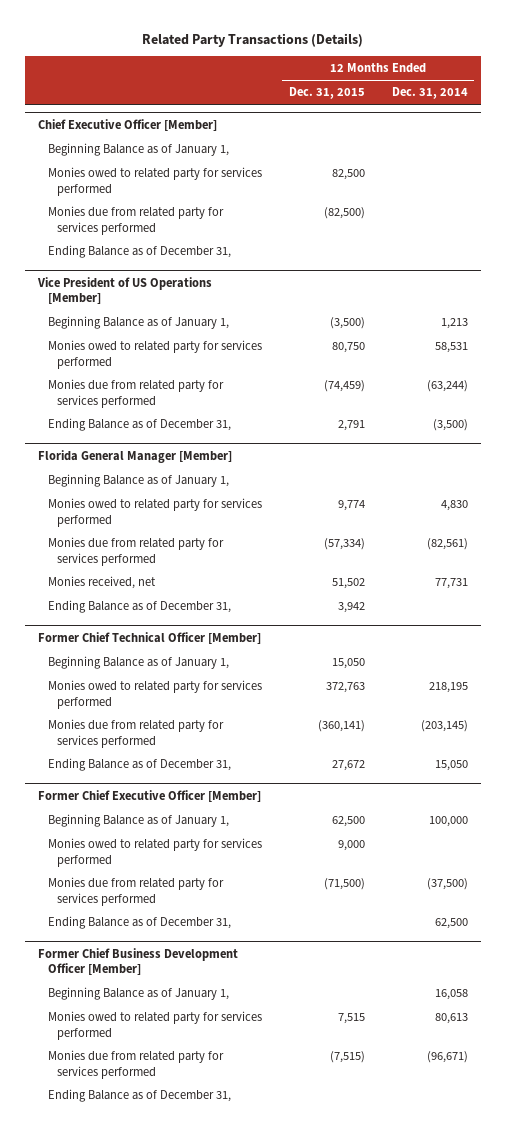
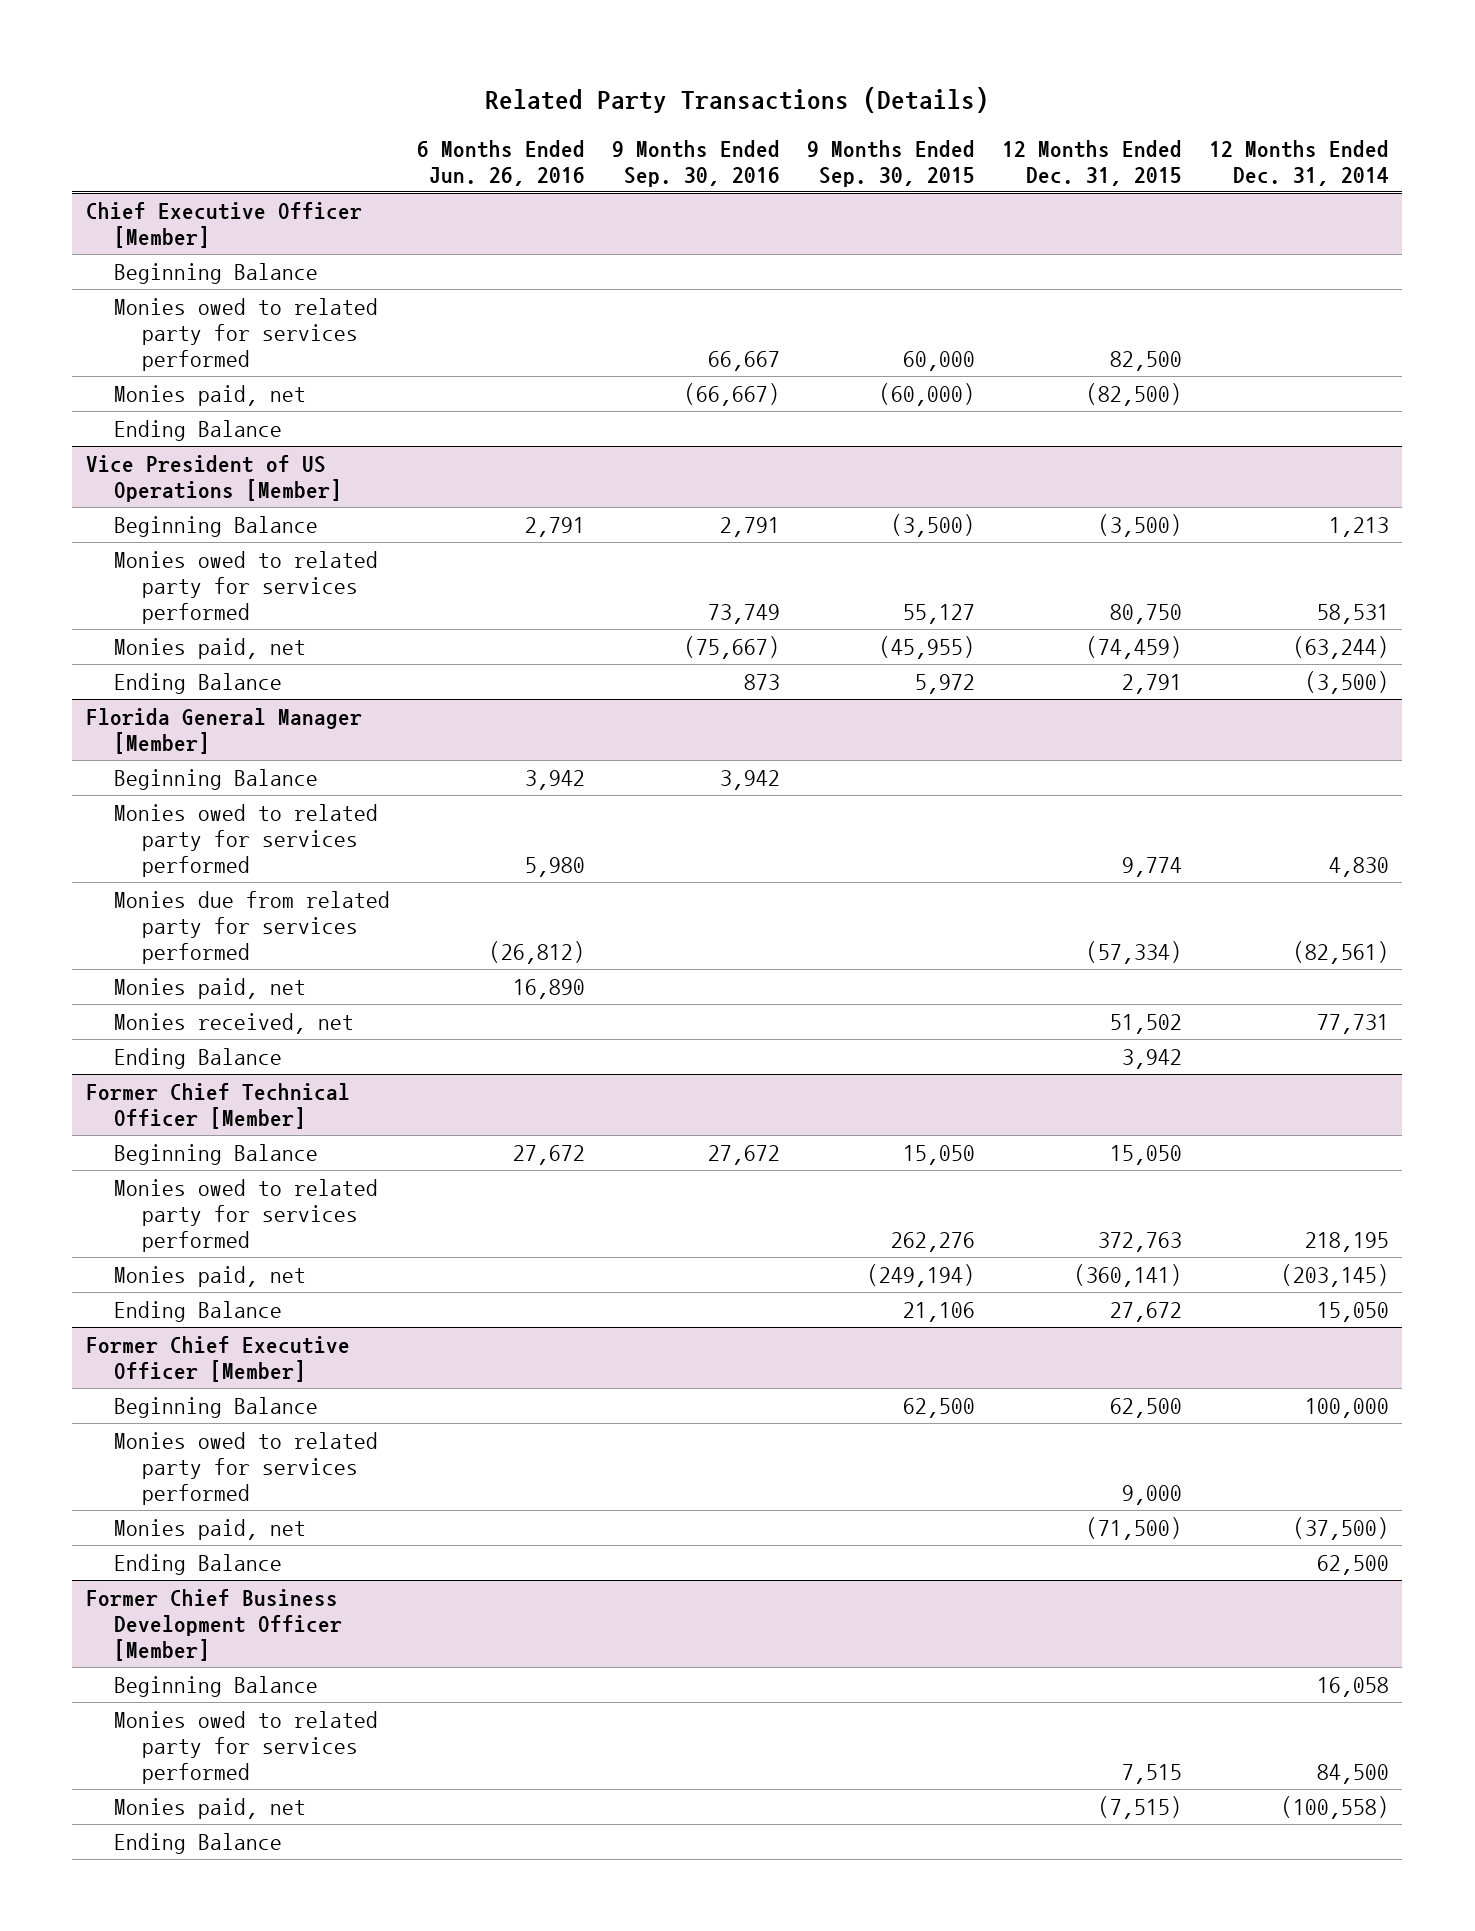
- | 12 Months Ended Dec. 31, 2015 | 12 Months Ended Dec. 31, 2014
+ | 6 Months Ended Jun. 26, 2016 | 9 Months Ended Sep. 30, 2016 | 9 Months Ended Sep. 30, 2015 | 12 Months Ended Dec. 31, 2015 | 12 Months Ended Dec. 31, 2014
@ Chief Executive Officer [Member]
- Beginning Balance as of January 1,
+ Beginning Balance
- Monies due from related party for services performed | (82,500) |
- Ending Balance as of December 31,
+ Monies paid, net | | (66,667) | (60,000) | (82,500) |
+ Ending Balance
@ Vice President of US Operations [Member]
- Beginning Balance as of January 1, | (3,500) | 1,213
+ Beginning Balance | 2,791 | 2,791 | (3,500) | (3,500) | 1,213
- Monies due from related party for services performed | (74,459) | (63,244)
- Ending Balance as of December 31, | 2,791 | (3,500)
+ Monies paid, net | | (75,667) | (45,955) | (74,459) | (63,244)
+ Ending Balance | | 873 | 5,972 | 2,791 | (3,500)
@ Florida General Manager [Member]
- Beginning Balance as of January 1,
+ Beginning Balance | 3,942 | 3,942 | | |
+ Monies paid, net | 16,890 | | | |
- Ending Balance as of December 31, | 3,942 |
+ Ending Balance | | | | 3,942 |
@ Former Chief Technical Officer [Member]
- Beginning Balance as of January 1, | 15,050 |
+ Beginning Balance | 27,672 | 27,672 | 15,050 | 15,050 |
- Monies due from related party for services performed | (360,141) | (203,145)
- Ending Balance as of December 31, | 27,672 | 15,050
+ Monies paid, net | | | (249,194) | (360,141) | (203,145)
+ Ending Balance | | | 21,106 | 27,672 | 15,050
@ Former Chief Executive Officer [Member]
- Beginning Balance as of January 1, | 62,500 | 100,000
+ Beginning Balance | | | 62,500 | 62,500 | 100,000
- Monies due from related party for services performed | (71,500) | (37,500)
- Ending Balance as of December 31, | | 62,500
+ Monies paid, net | | | | (71,500) | (37,500)
+ Ending Balance | | | | | 62,500
@ Former Chief Business Development Officer [Member]
- Beginning Balance as of January 1, | | 16,058
- Monies owed to related party for services performed | 7,515 | 80,613
- Monies due from related party for services performed | (7,515) | (96,671)
- Ending Balance as of December 31,
+ Beginning Balance | | | | | 16,058
+ Monies owed to related party for services performed | | | | 7,515 | 84,500
+ Monies paid, net | | | | (7,515) | (100,558)
+ Ending Balance

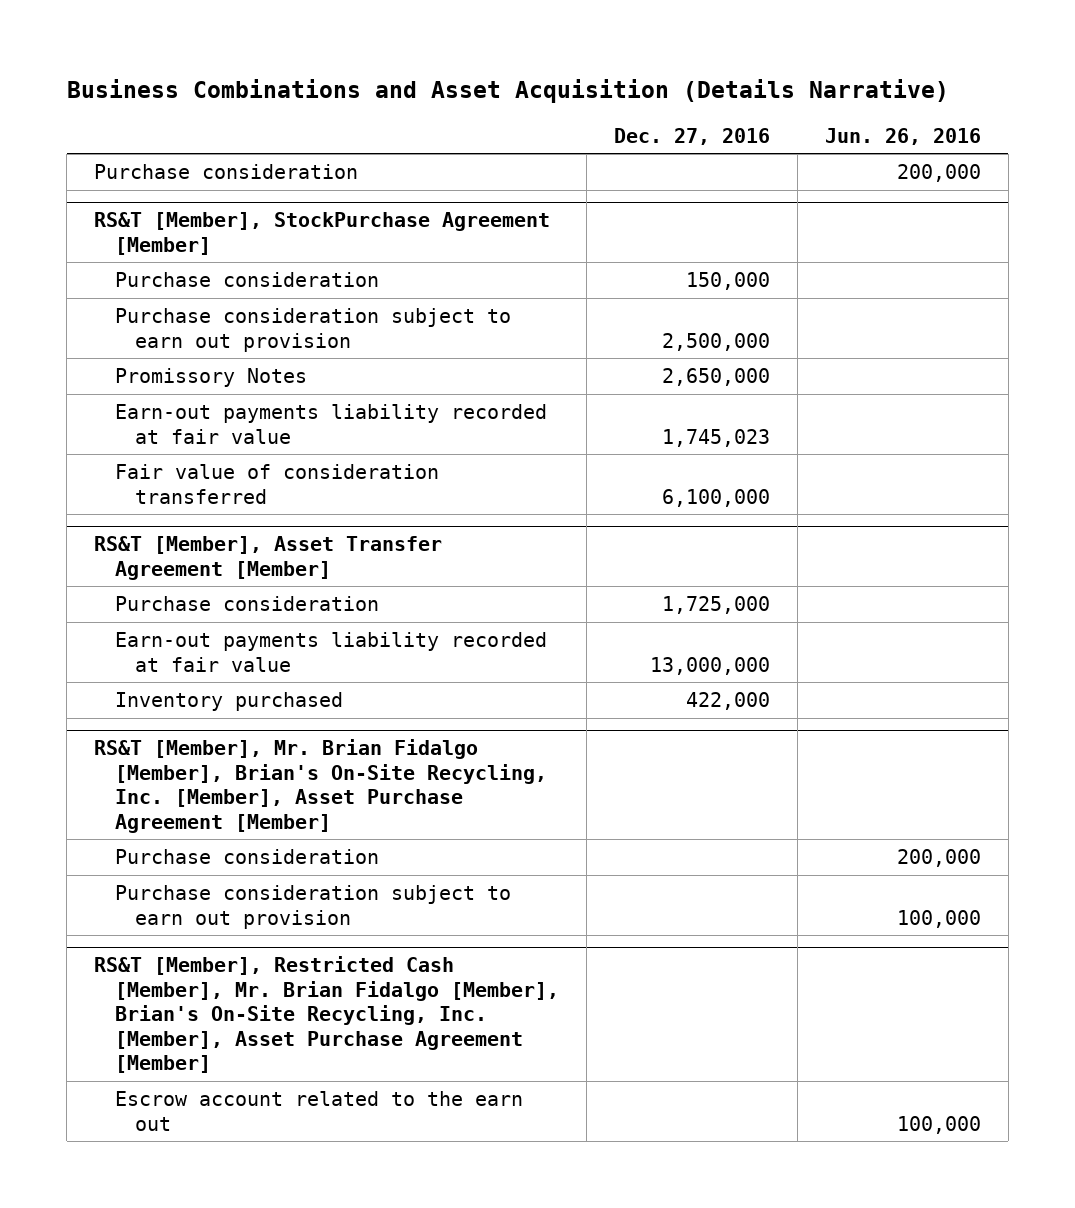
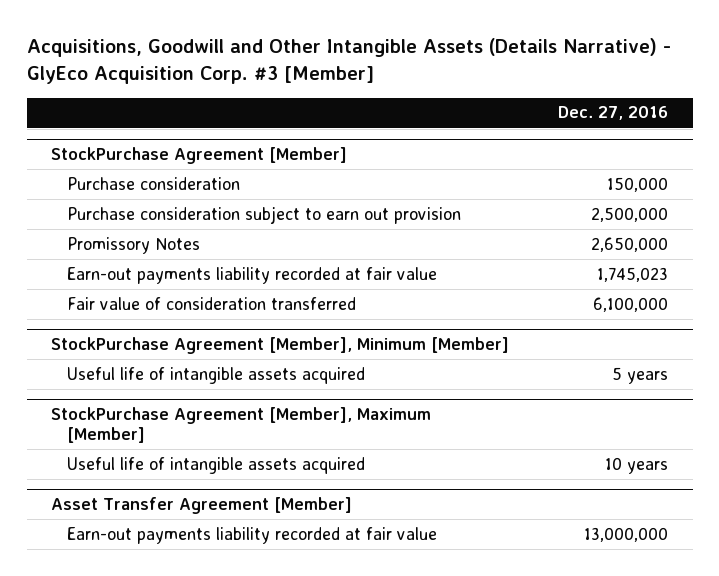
- Business Combinations and Asset Acquisition (Details Narrative)
+ Acquisitions, Goodwill and Other Intangible Assets (Details Narrative) - GlyEco Acquisition Corp. #3 [Member]
- | Dec. 27, 2016 | Jun. 26, 2016
+ | Dec. 27, 2016
- Purchase consideration | | 200,000
- RS&T [Member], StockPurchase Agreement [Member]
+ StockPurchase Agreement [Member]
- RS&T [Member], Asset Transfer Agreement [Member]
- Purchase consideration | 1,725,000 |
+ StockPurchase Agreement [Member], Minimum [Member]
+ Useful life of intangible assets acquired | 5 years
+ StockPurchase Agreement [Member], Maximum [Member]
+ Useful life of intangible assets acquired | 10 years
+ Asset Transfer Agreement [Member]
- Inventory purchased | 422,000 |
- RS&T [Member], Mr. Brian Fidalgo [Member], Brian's On-Site Recycling, Inc. [Member], Asset Purchase Agreement [Member]
- Purchase consideration | | 200,000
- Purchase consideration subject to earn out provision | | 100,000
- RS&T [Member], Restricted Cash [Member], Mr. Brian Fidalgo [Member], Brian's On-Site Recycling, Inc. [Member], Asset Purchase Agreement [Member]
- Escrow account related to the earn out | | 100,000

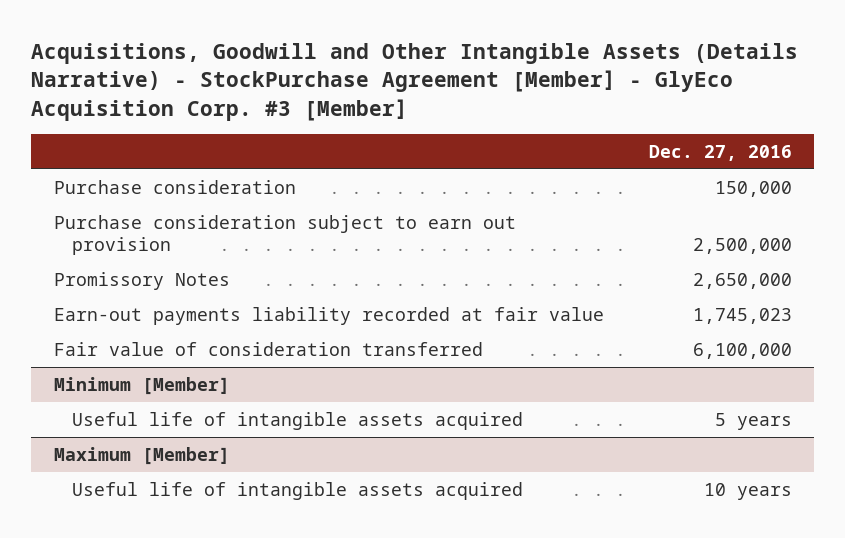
- Acquisitions, Goodwill and Other Intangible Assets (Details Narrative) - GlyEco Acquisition Corp. #3 [Member]
+ Acquisitions, Goodwill and Other Intangible Assets (Details Narrative) - StockPurchase Agreement [Member] - GlyEco Acquisition Corp. #3 [Member]
- StockPurchase Agreement [Member]
- StockPurchase Agreement [Member], Minimum [Member]
+ Minimum [Member]
- StockPurchase Agreement [Member], Maximum [Member]
+ Maximum [Member]
- Asset Transfer Agreement [Member]
- Earn-out payments liability recorded at fair value | 13,000,000

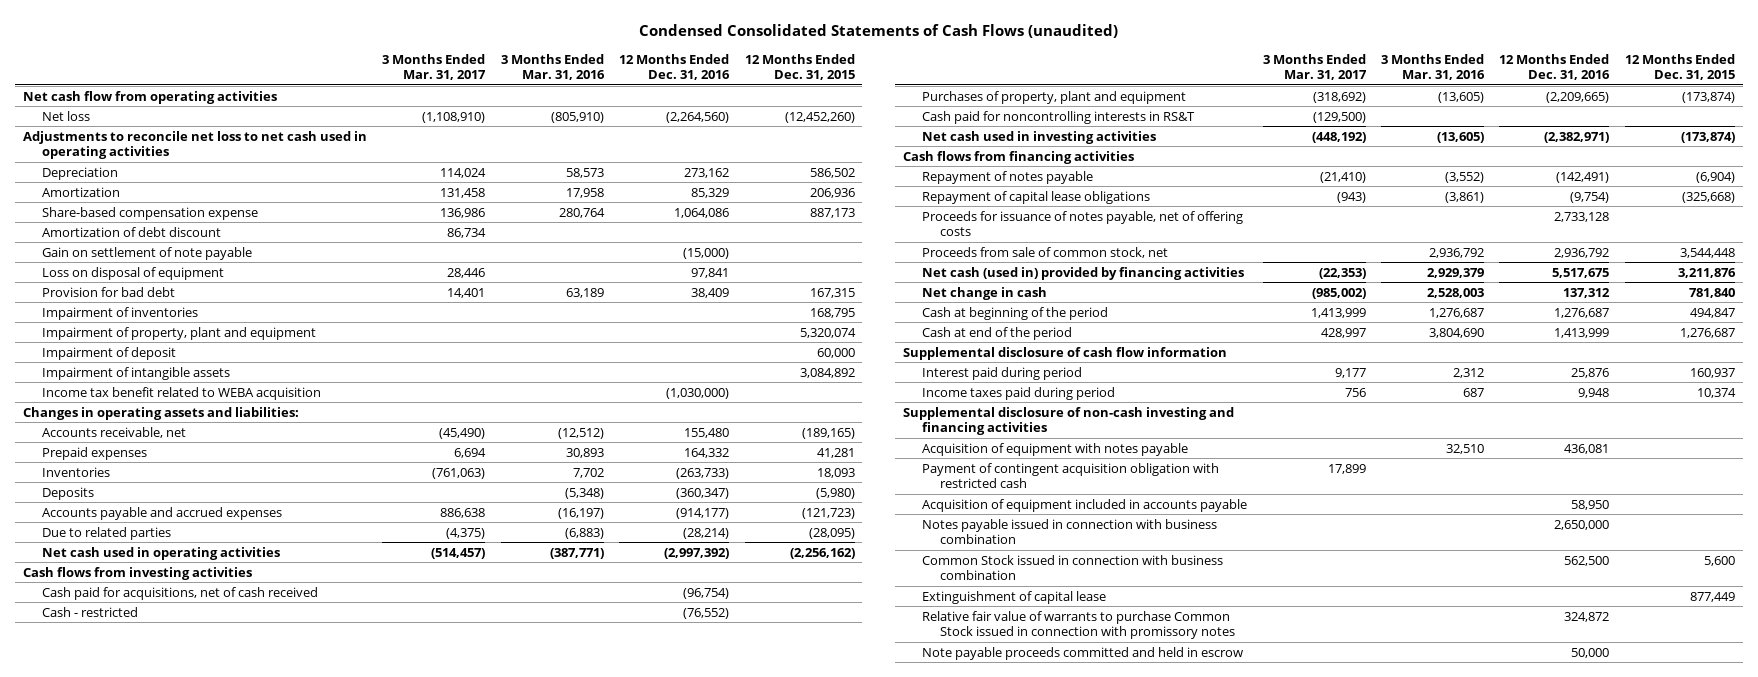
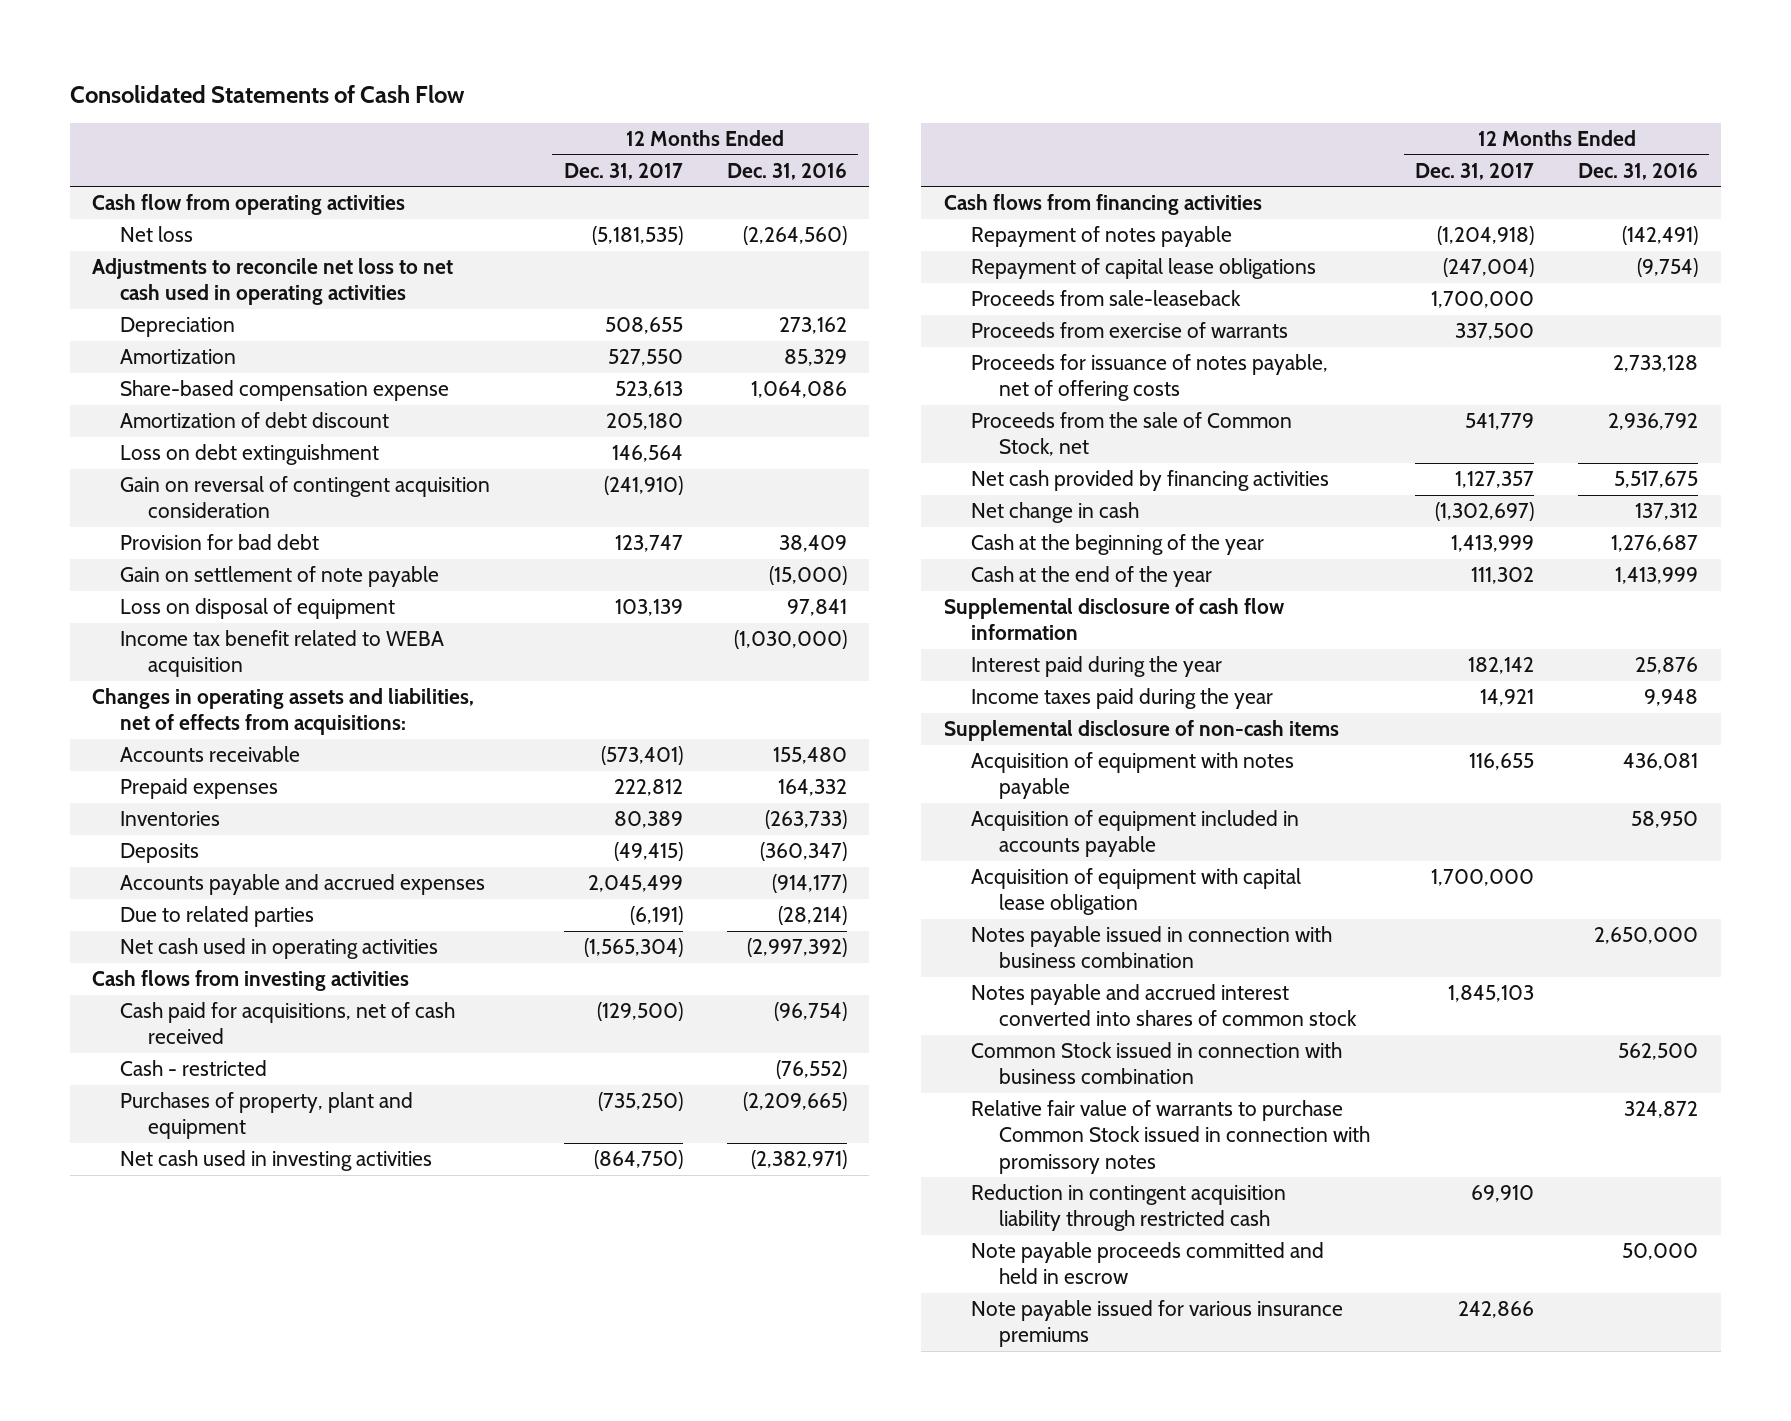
- Condensed Consolidated Statements of Cash Flows (unaudited)
+ Consolidated Statements of Cash Flow
- | 3 Months Ended Mar. 31, 2017 | 3 Months Ended Mar. 31, 2016 | 12 Months Ended Dec. 31, 2016 | 12 Months Ended Dec. 31, 2015
+ | 12 Months Ended Dec. 31, 2017 | 12 Months Ended Dec. 31, 2016
- Net cash flow from operating activities
+ Cash flow from operating activities
+ Loss on debt extinguishment | 146,564 |
+ Gain on reversal of contingent acquisition consideration | (241,910) |
moved up: Provision for bad debt | 123,747 | 38,409
- Impairment of inventories | | | | 168,795
- Impairment of property, plant and equipment | | | | 5,320,074
- Impairment of deposit | | | | 60,000
- Impairment of intangible assets | | | | 3,084,892
- Changes in operating assets and liabilities:
- Accounts receivable, net | (45,490) | (12,512) | 155,480 | (189,165)
+ Changes in operating assets and liabilities, net of effects from acquisitions:
+ Accounts receivable | (573,401) | 155,480
- Cash paid for noncontrolling interests in RS&T | (129,500) | | |
+ Proceeds from sale-leaseback | 1,700,000 |
+ Proceeds from exercise of warrants | 337,500 |
- Proceeds from sale of common stock, net | | 2,936,792 | 2,936,792 | 3,544,448
- Net cash (used in) provided by financing activities | (22,353) | 2,929,379 | 5,517,675 | 3,211,876
+ Proceeds from the sale of Common Stock, net | 541,779 | 2,936,792
+ Net cash provided by financing activities | 1,127,357 | 5,517,675
- Cash at beginning of the period | 1,413,999 | 1,276,687 | 1,276,687 | 494,847
- Cash at end of the period | 428,997 | 3,804,690 | 1,413,999 | 1,276,687
+ Cash at the beginning of the year | 1,413,999 | 1,276,687
+ Cash at the end of the year | 111,302 | 1,413,999
- Interest paid during period | 9,177 | 2,312 | 25,876 | 160,937
- Income taxes paid during period | 756 | 687 | 9,948 | 10,374
- Supplemental disclosure of non-cash investing and financing activities
+ Interest paid during the year | 182,142 | 25,876
+ Income taxes paid during the year | 14,921 | 9,948
+ Supplemental disclosure of non-cash items
- Payment of contingent acquisition obligation with restricted cash | 17,899 | | |
+ Acquisition of equipment with capital lease obligation | 1,700,000 |
+ Notes payable and accrued interest converted into shares of common stock | 1,845,103 |
- Extinguishment of capital lease | | | | 877,449
+ Reduction in contingent acquisition liability through restricted cash | 69,910 |
+ Note payable issued for various insurance premiums | 242,866 |

